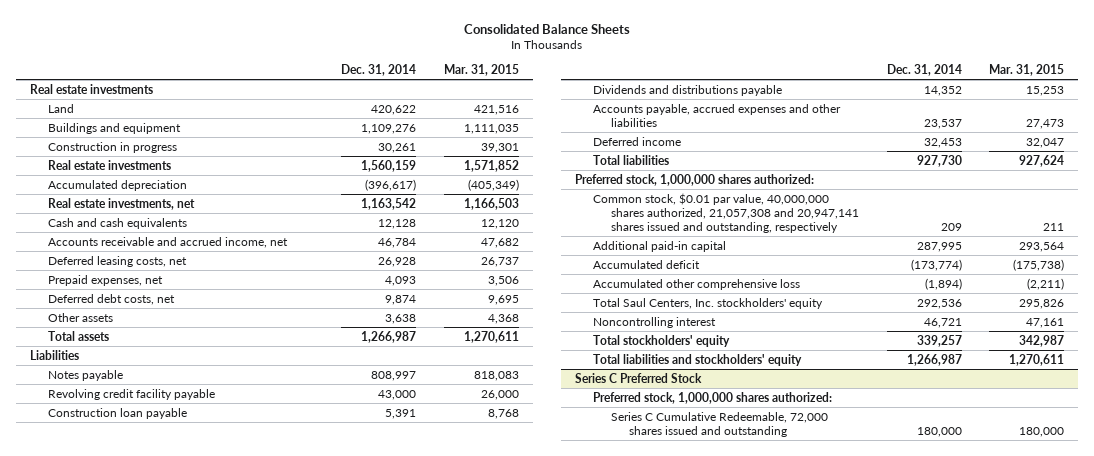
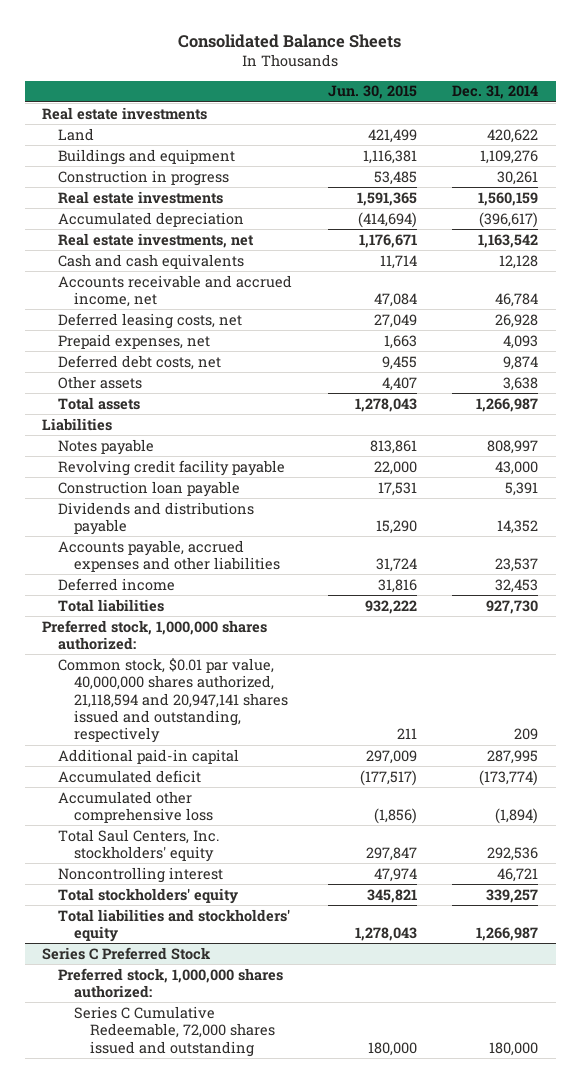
- | Dec. 31, 2014 | Mar. 31, 2015
+ | Jun. 30, 2015 | Dec. 31, 2014
- Common stock, $0.01 par value, 40,000,000 shares authorized, 21,057,308 and 20,947,141 shares issued and outstanding, respectively | 209 | 211
+ Common stock, $0.01 par value, 40,000,000 shares authorized, 21,118,594 and 20,947,141 shares issued and outstanding, respectively | 211 | 209

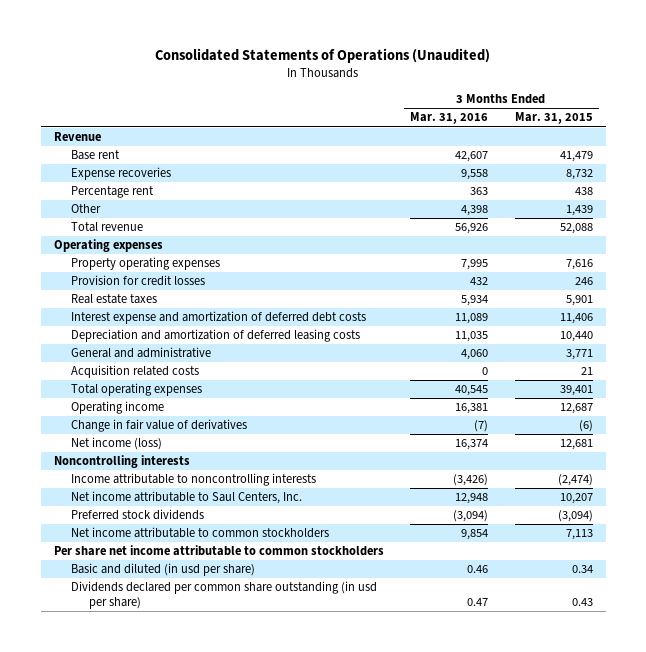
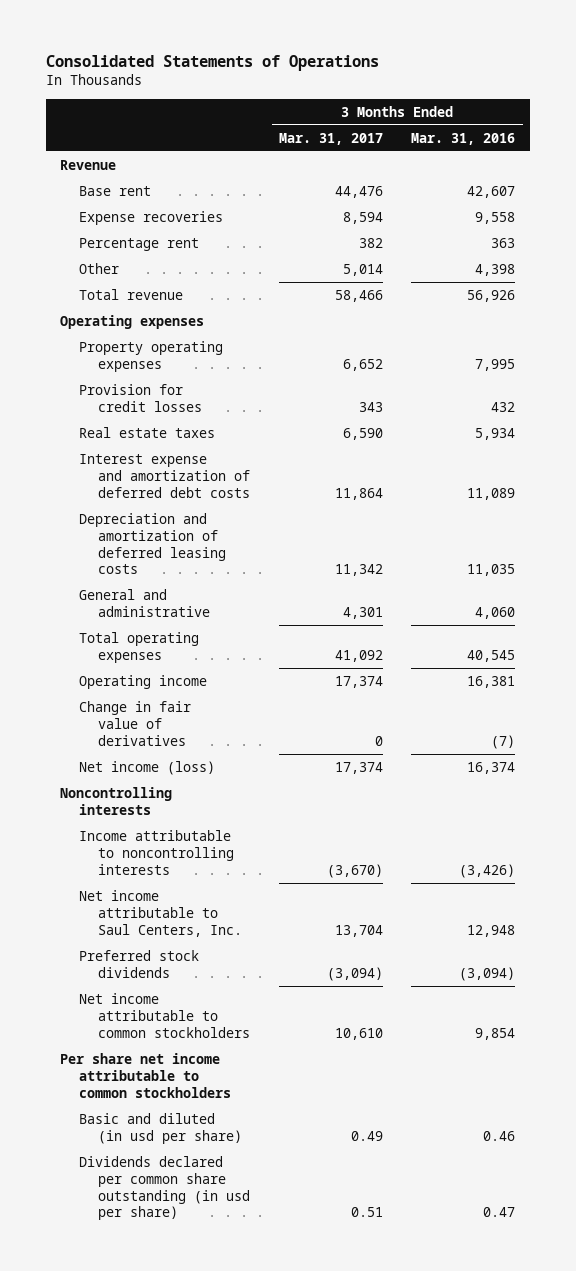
- Consolidated Statements of Operations (Unaudited)
+ Consolidated Statements of Operations
- | 3 Months Ended Mar. 31, 2016 | 3 Months Ended Mar. 31, 2015
+ | 3 Months Ended Mar. 31, 2017 | 3 Months Ended Mar. 31, 2016
- Acquisition related costs | 0 | 21

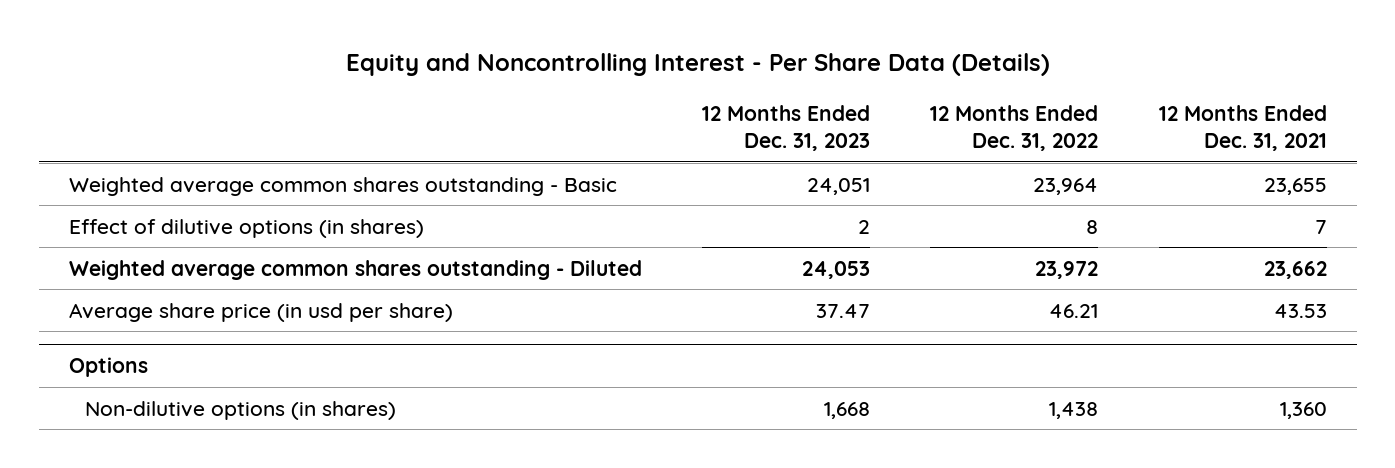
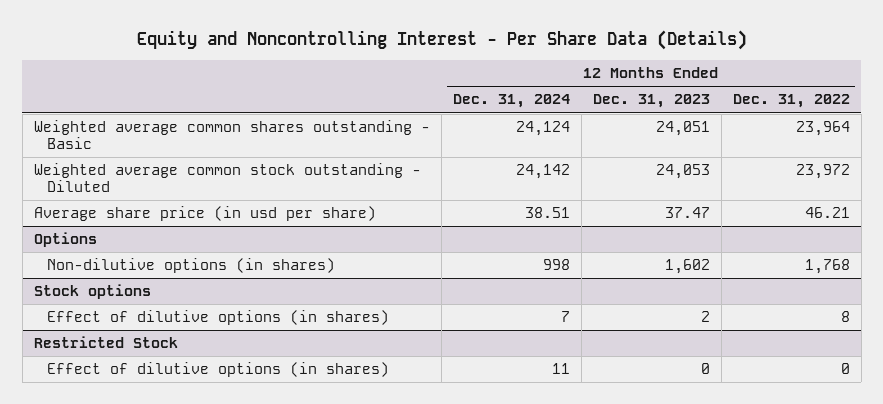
- | 12 Months Ended Dec. 31, 2023 | 12 Months Ended Dec. 31, 2022 | 12 Months Ended Dec. 31, 2021
+ | 12 Months Ended Dec. 31, 2024 | 12 Months Ended Dec. 31, 2023 | 12 Months Ended Dec. 31, 2022
- Effect of dilutive options (in shares) | 2 | 8 | 7
- Weighted average common shares outstanding - Diluted | 24,053 | 23,972 | 23,662
+ Weighted average common stock outstanding - Diluted | 24,142 | 24,053 | 23,972
@ Options
- Non-dilutive options (in shares) | 1,668 | 1,438 | 1,360
+ Non-dilutive options (in shares) | 998 | 1,602 | 1,768
+ Stock options
+ Effect of dilutive options (in shares) | 7 | 2 | 8
+ Restricted Stock
+ Effect of dilutive options (in shares) | 11 | 0 | 0

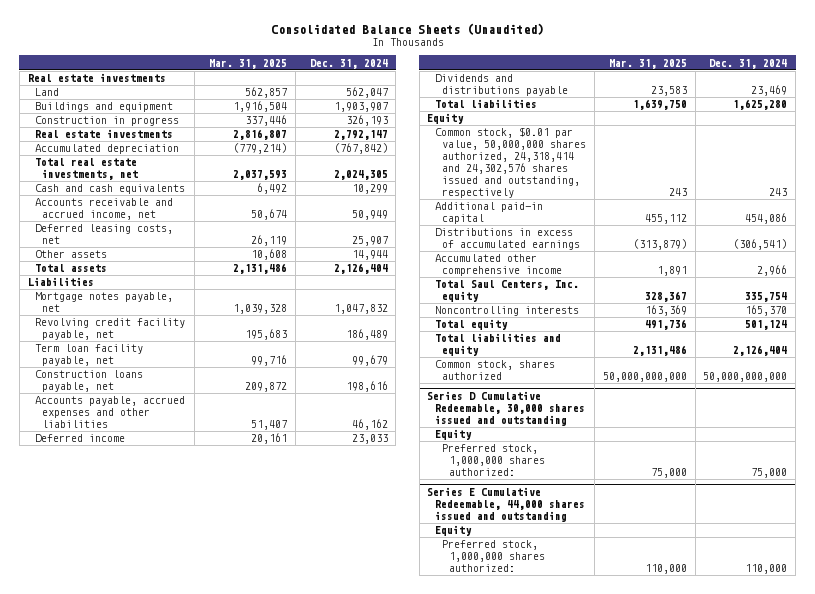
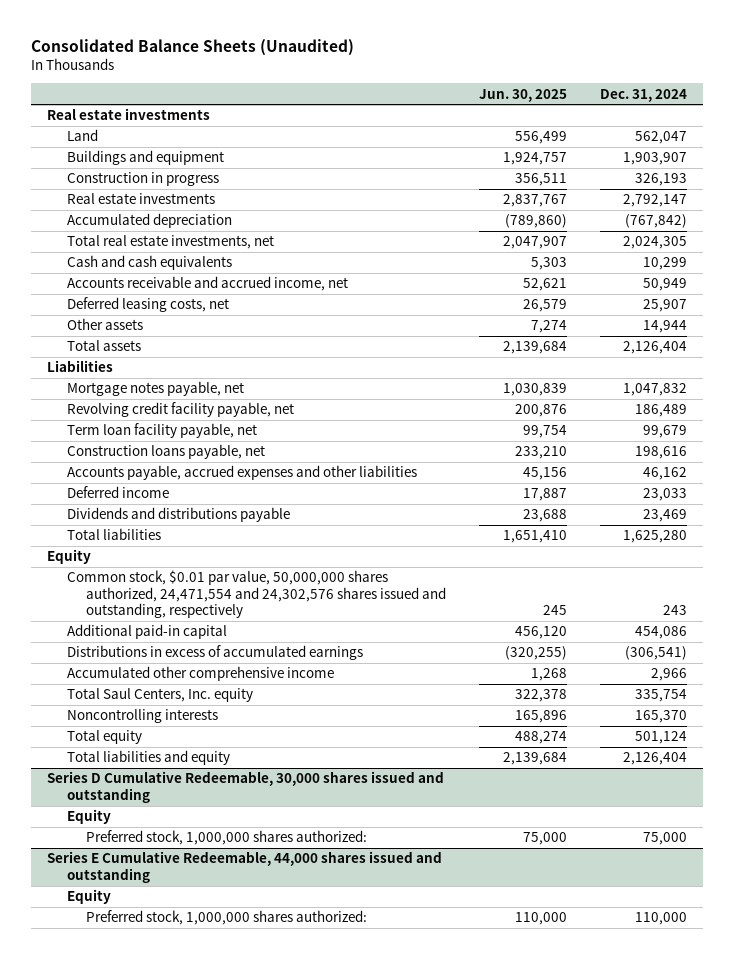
- | Mar. 31, 2025 | Dec. 31, 2024
+ | Jun. 30, 2025 | Dec. 31, 2024
- Common stock, $0.01 par value, 50,000,000 shares authorized, 24,318,414 and 24,302,576 shares issued and outstanding, respectively | 243 | 243
+ Common stock, $0.01 par value, 50,000,000 shares authorized, 24,471,554 and 24,302,576 shares issued and outstanding, respectively | 245 | 243
- Common stock, shares authorized | 50,000,000,000 | 50,000,000,000

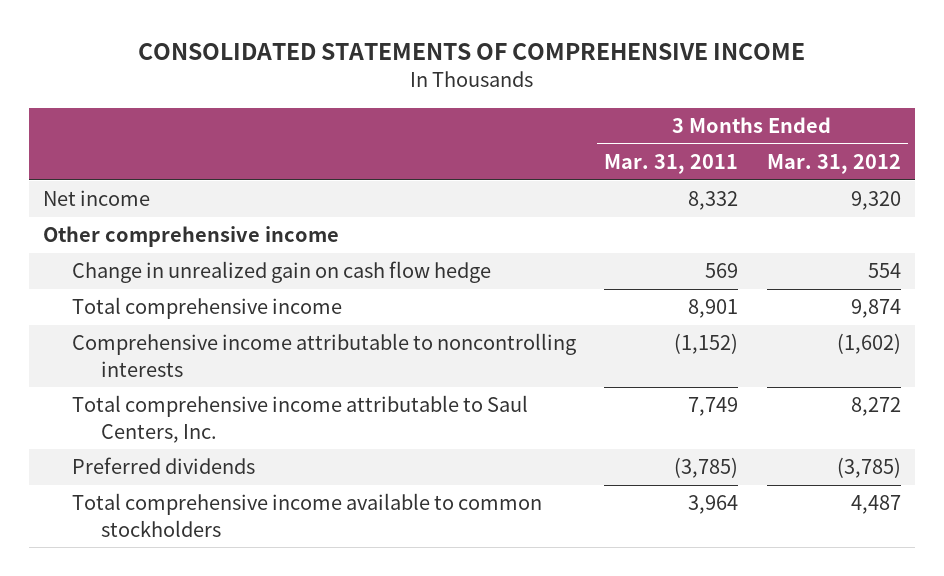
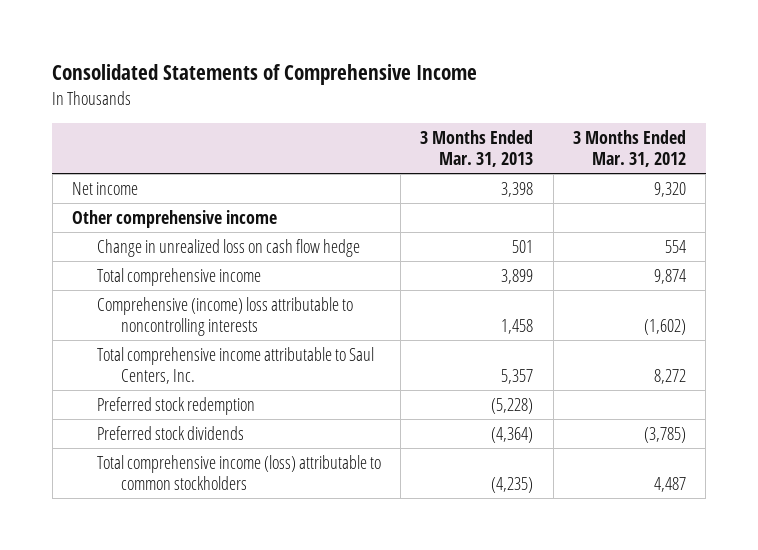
- CONSOLIDATED STATEMENTS OF COMPREHENSIVE INCOME
+ Consolidated Statements of Comprehensive Income
- | 3 Months Ended Mar. 31, 2011 | 3 Months Ended Mar. 31, 2012
+ | 3 Months Ended Mar. 31, 2013 | 3 Months Ended Mar. 31, 2012
- Change in unrealized gain on cash flow hedge | 569 | 554
+ Change in unrealized loss on cash flow hedge | 501 | 554
- Comprehensive income attributable to noncontrolling interests | (1,152) | (1,602)
+ Comprehensive (income) loss attributable to noncontrolling interests | 1,458 | (1,602)
- Preferred dividends | (3,785) | (3,785)
- Total comprehensive income available to common stockholders | 3,964 | 4,487
+ Preferred stock redemption | (5,228) |
+ Preferred stock dividends | (4,364) | (3,785)
+ Total comprehensive income (loss) attributable to common stockholders | (4,235) | 4,487

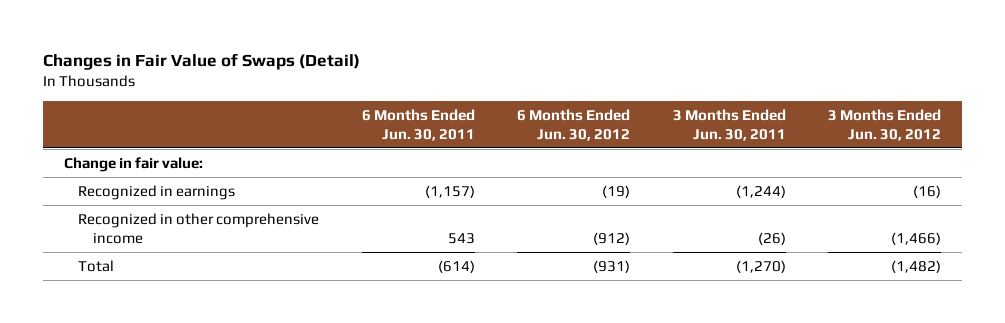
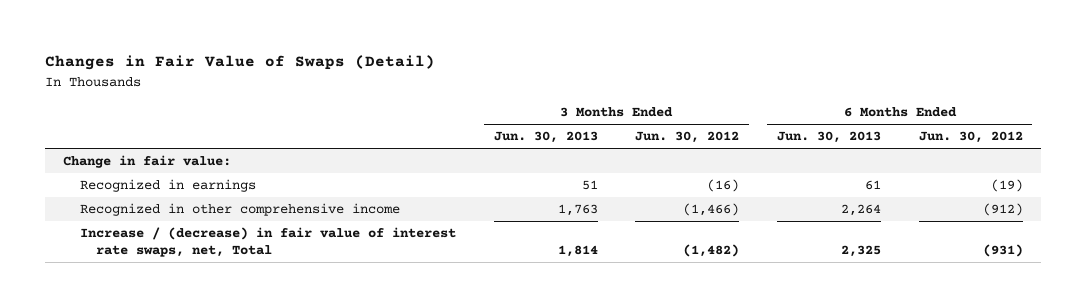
- | 6 Months Ended Jun. 30, 2011 | 6 Months Ended Jun. 30, 2012 | 3 Months Ended Jun. 30, 2011 | 3 Months Ended Jun. 30, 2012
+ | 3 Months Ended Jun. 30, 2013 | 3 Months Ended Jun. 30, 2012 | 6 Months Ended Jun. 30, 2013 | 6 Months Ended Jun. 30, 2012
- Total | (614) | (931) | (1,270) | (1,482)
+ Increase / (decrease) in fair value of interest rate swaps, net, Total | 1,814 | (1,482) | 2,325 | (931)

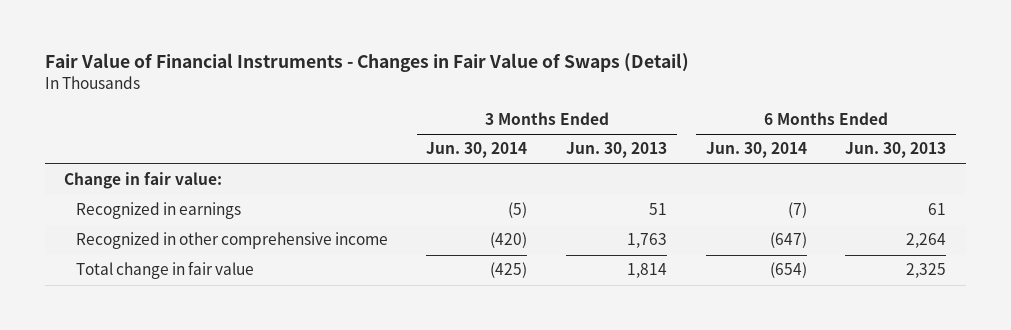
- Changes in Fair Value of Swaps (Detail)
+ Fair Value of Financial Instruments - Changes in Fair Value of Swaps (Detail)
- | 3 Months Ended Jun. 30, 2013 | 3 Months Ended Jun. 30, 2012 | 6 Months Ended Jun. 30, 2013 | 6 Months Ended Jun. 30, 2012
+ | 3 Months Ended Jun. 30, 2014 | 3 Months Ended Jun. 30, 2013 | 6 Months Ended Jun. 30, 2014 | 6 Months Ended Jun. 30, 2013
- Increase / (decrease) in fair value of interest rate swaps, net, Total | 1,814 | (1,482) | 2,325 | (931)
+ Total change in fair value | (425) | 1,814 | (654) | 2,325

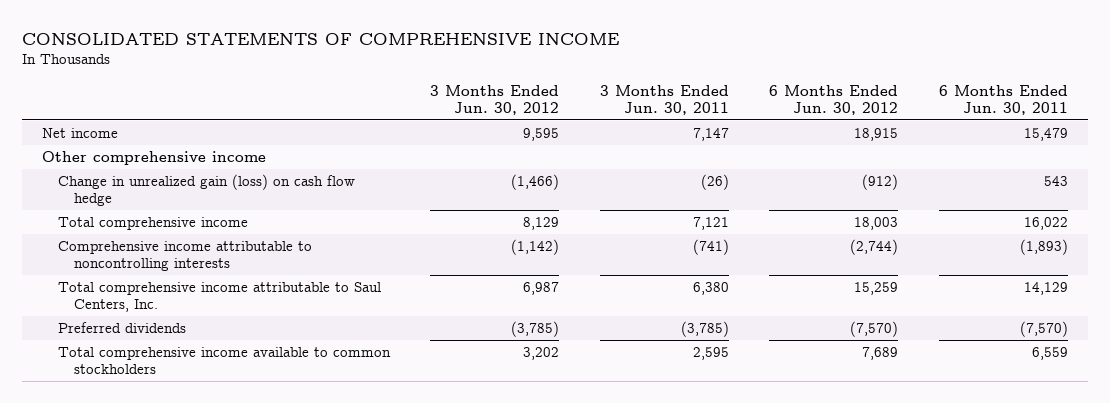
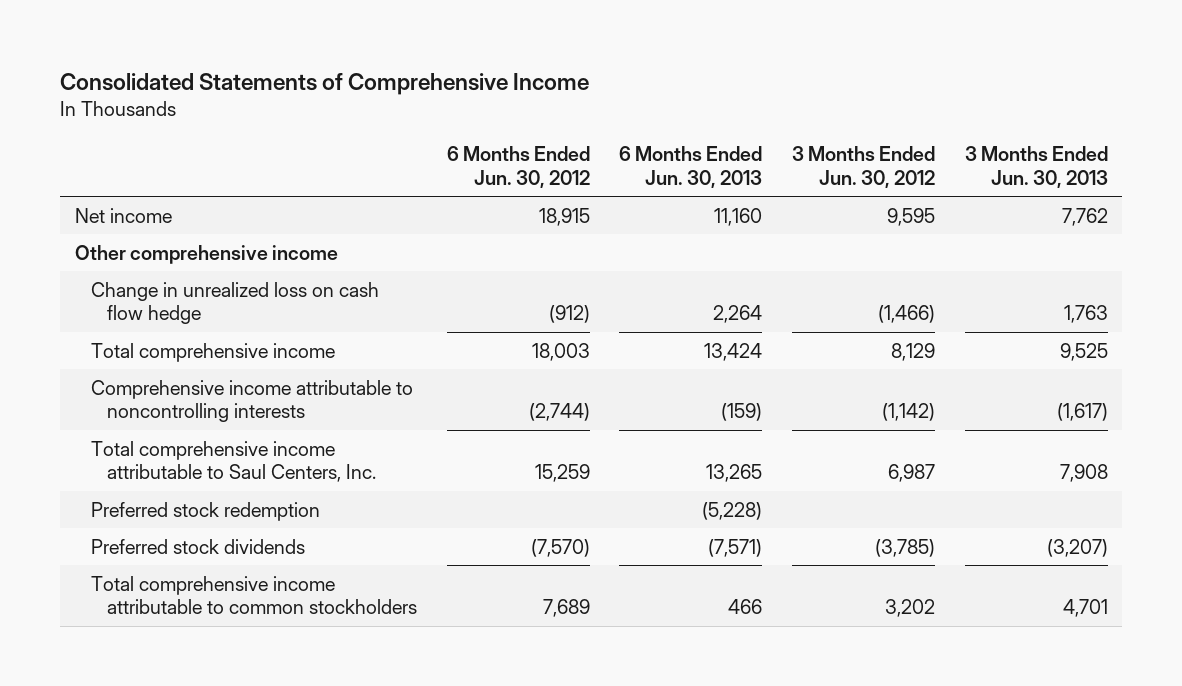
- CONSOLIDATED STATEMENTS OF COMPREHENSIVE INCOME
+ Consolidated Statements of Comprehensive Income
- | 3 Months Ended Jun. 30, 2012 | 3 Months Ended Jun. 30, 2011 | 6 Months Ended Jun. 30, 2012 | 6 Months Ended Jun. 30, 2011
+ | 6 Months Ended Jun. 30, 2012 | 6 Months Ended Jun. 30, 2013 | 3 Months Ended Jun. 30, 2012 | 3 Months Ended Jun. 30, 2013
- Change in unrealized gain (loss) on cash flow hedge | (1,466) | (26) | (912) | 543
+ Change in unrealized loss on cash flow hedge | (912) | 2,264 | (1,466) | 1,763
- Preferred dividends | (3,785) | (3,785) | (7,570) | (7,570)
- Total comprehensive income available to common stockholders | 3,202 | 2,595 | 7,689 | 6,559
+ Preferred stock redemption | | (5,228) | |
+ Preferred stock dividends | (7,570) | (7,571) | (3,785) | (3,207)
+ Total comprehensive income attributable to common stockholders | 7,689 | 466 | 3,202 | 4,701

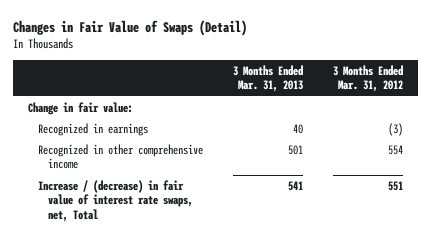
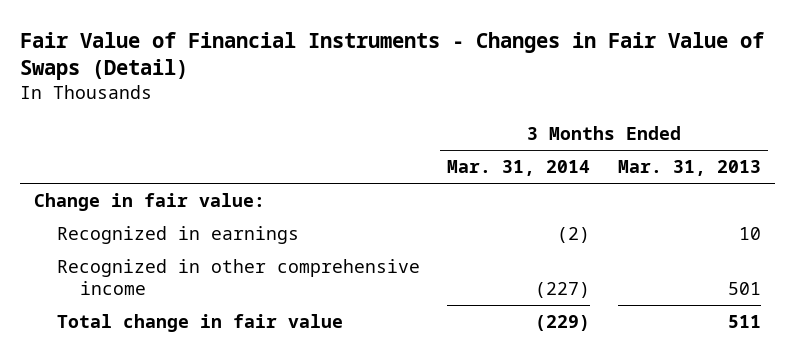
- Changes in Fair Value of Swaps (Detail)
+ Fair Value of Financial Instruments - Changes in Fair Value of Swaps (Detail)
- | 3 Months Ended Mar. 31, 2013 | 3 Months Ended Mar. 31, 2012
+ | 3 Months Ended Mar. 31, 2014 | 3 Months Ended Mar. 31, 2013
- Recognized in earnings | 40 | (3)
+ Recognized in earnings | (2) | 10
- Increase / (decrease) in fair value of interest rate swaps, net, Total | 541 | 551
+ Total change in fair value | (229) | 511

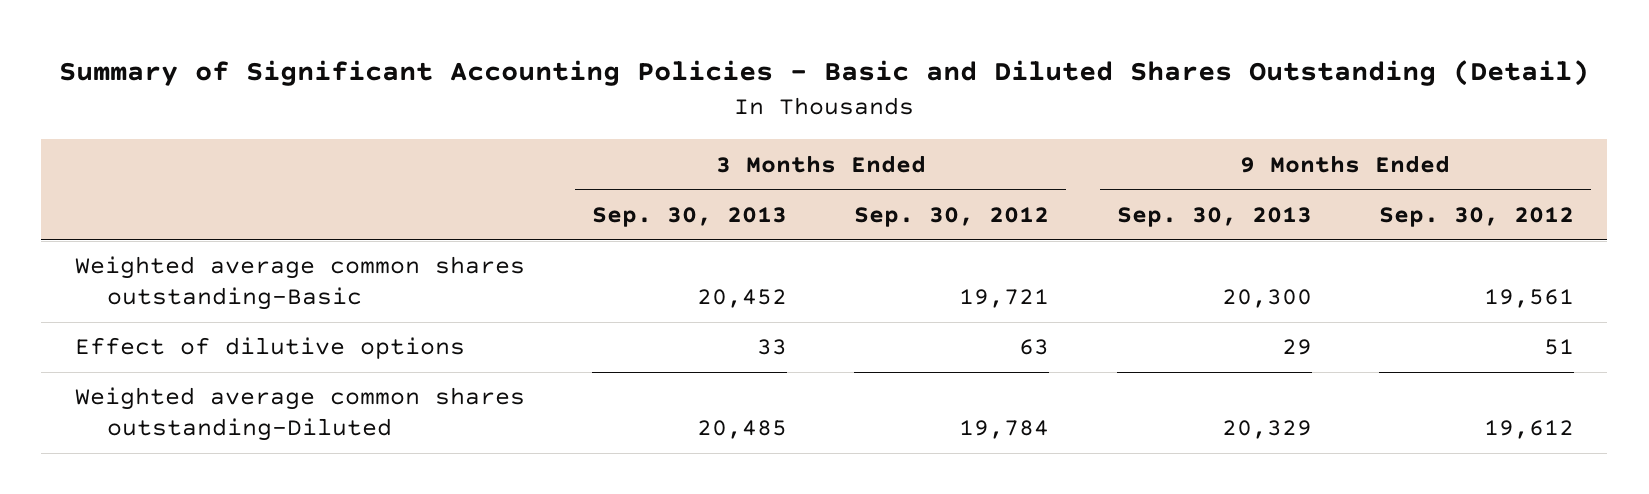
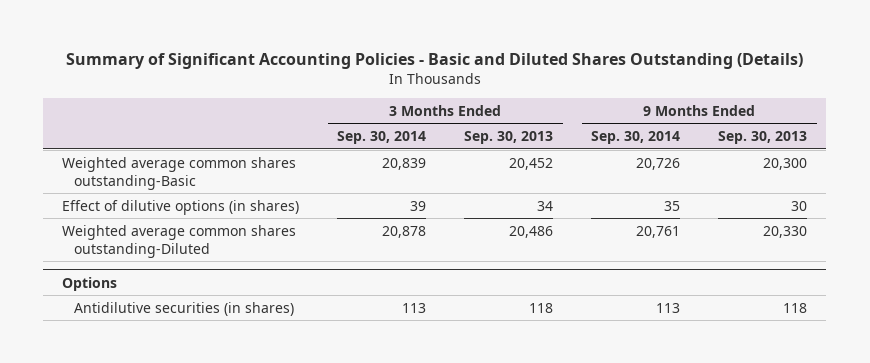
- Summary of Significant Accounting Policies - Basic and Diluted Shares Outstanding (Detail)
+ Summary of Significant Accounting Policies - Basic and Diluted Shares Outstanding (Details)
- | 3 Months Ended Sep. 30, 2013 | 3 Months Ended Sep. 30, 2012 | 9 Months Ended Sep. 30, 2013 | 9 Months Ended Sep. 30, 2012
+ | 3 Months Ended Sep. 30, 2014 | 3 Months Ended Sep. 30, 2013 | 9 Months Ended Sep. 30, 2014 | 9 Months Ended Sep. 30, 2013
- Effect of dilutive options | 33 | 63 | 29 | 51
- Weighted average common shares outstanding-Diluted | 20,485 | 19,784 | 20,329 | 19,612
+ Effect of dilutive options (in shares) | 39 | 34 | 35 | 30
+ Weighted average common shares outstanding-Diluted | 20,878 | 20,486 | 20,761 | 20,330
+ Options
+ Antidilutive securities (in shares) | 113 | 118 | 113 | 118

